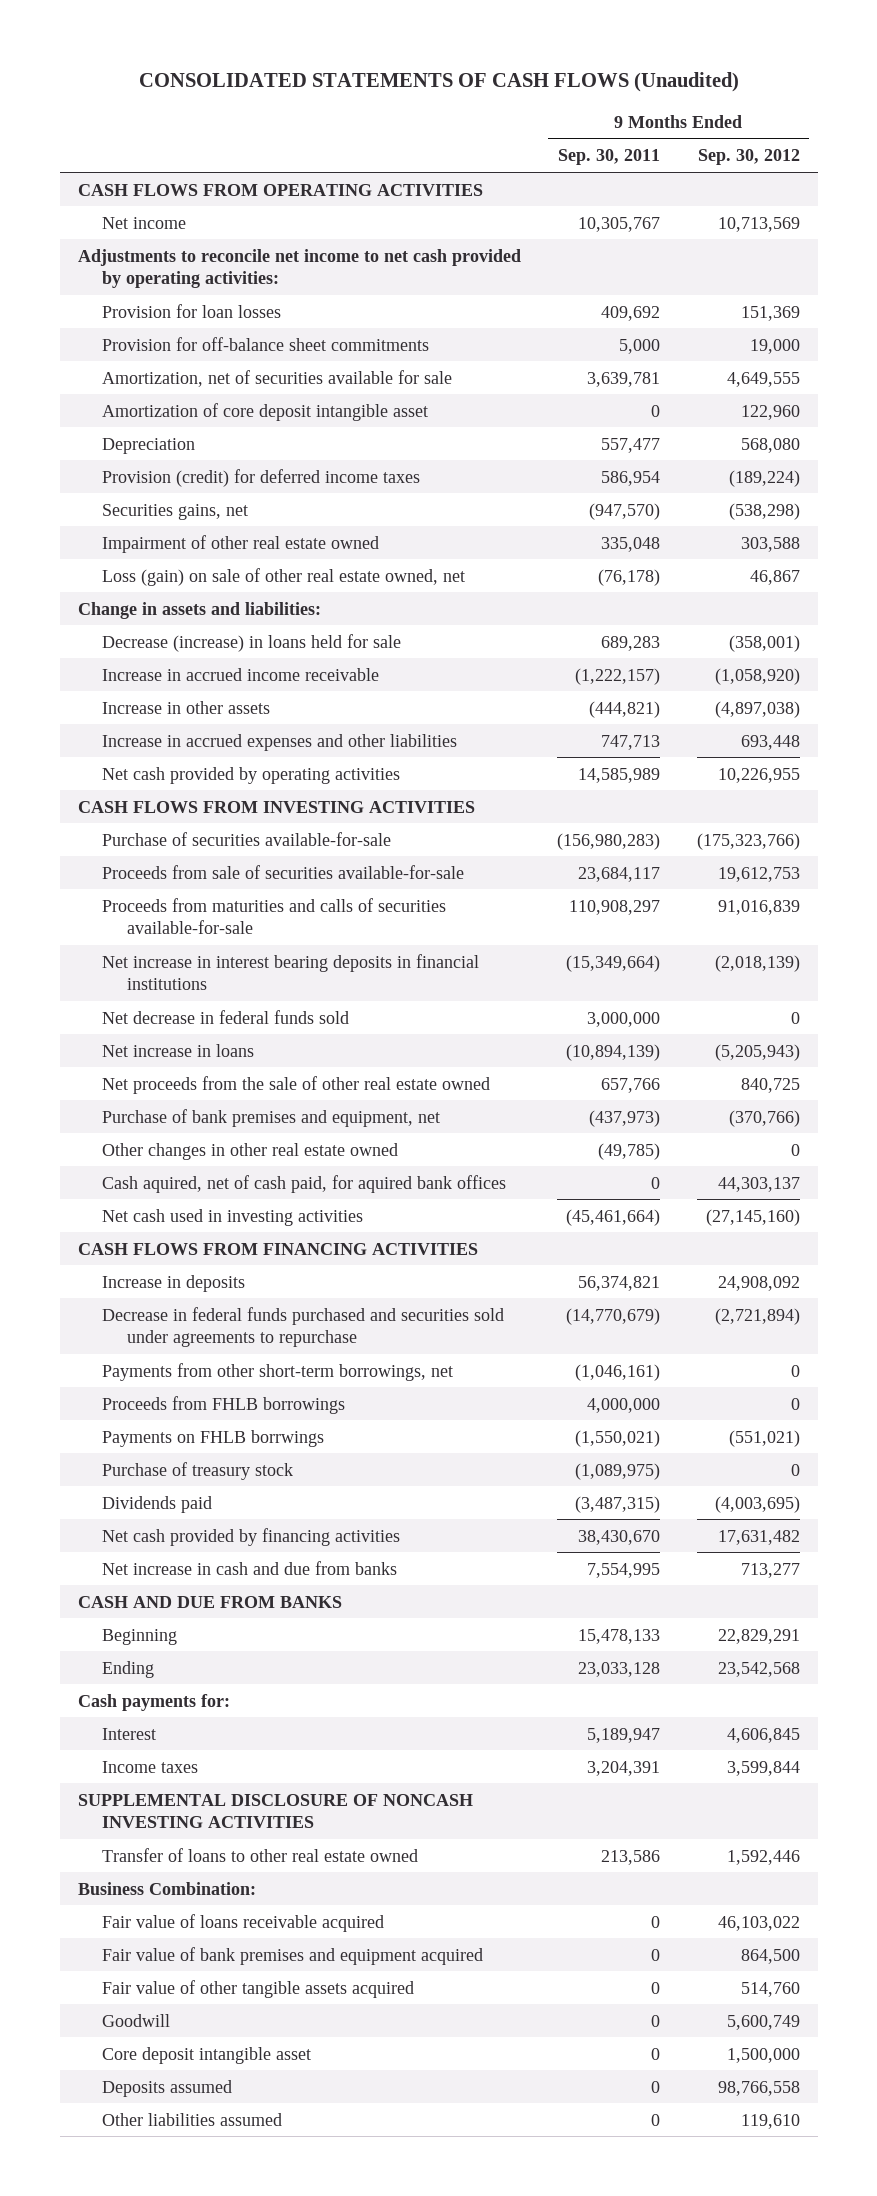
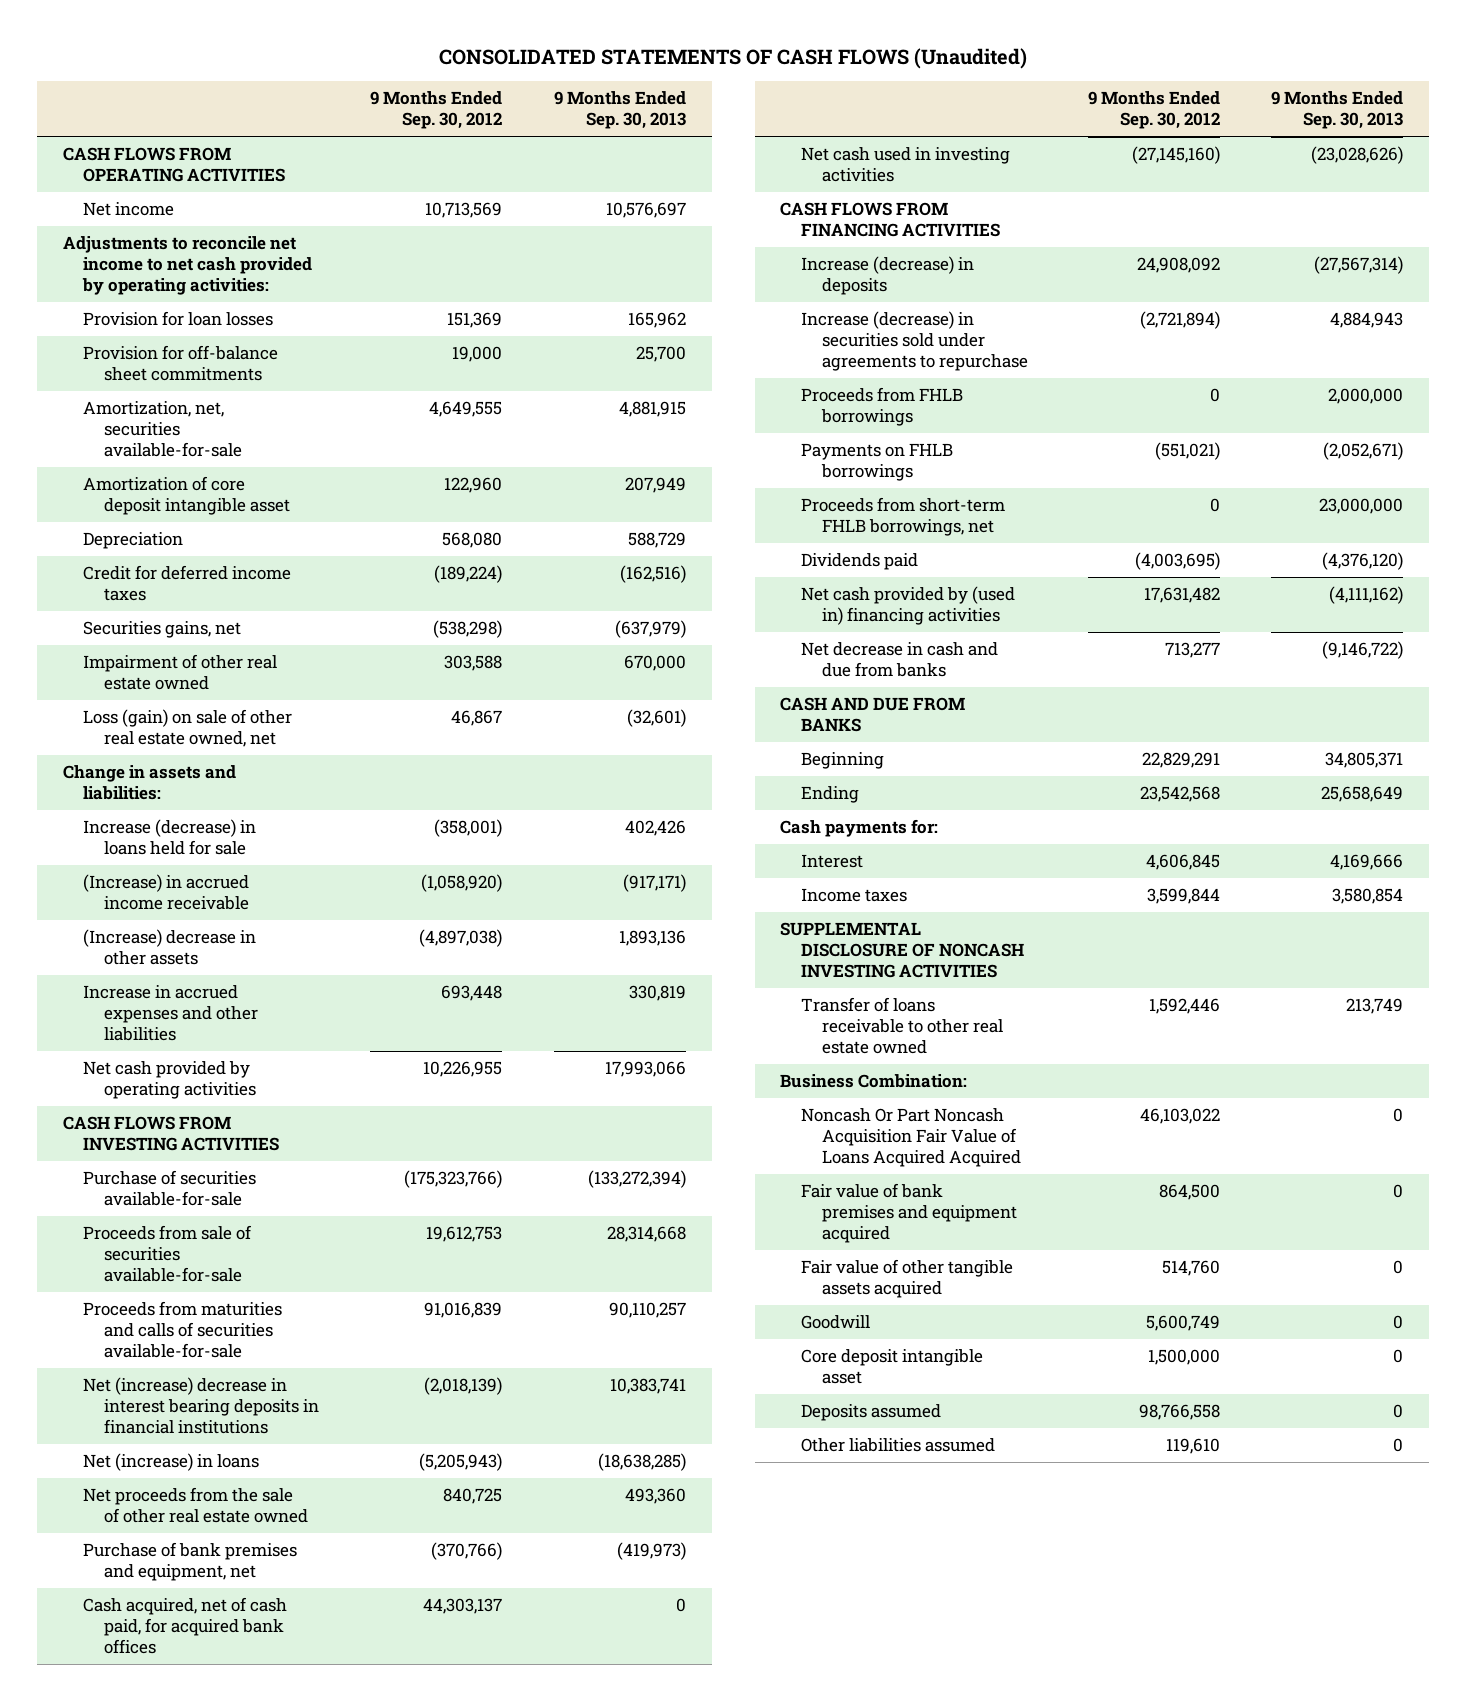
- | 9 Months Ended Sep. 30, 2011 | 9 Months Ended Sep. 30, 2012
+ | 9 Months Ended Sep. 30, 2012 | 9 Months Ended Sep. 30, 2013
- Amortization, net of securities available for sale | 3,639,781 | 4,649,555
+ Amortization, net, securities available-for-sale | 4,649,555 | 4,881,915
- Provision (credit) for deferred income taxes | 586,954 | (189,224)
+ Credit for deferred income taxes | (189,224) | (162,516)
- Decrease (increase) in loans held for sale | 689,283 | (358,001)
- Increase in accrued income receivable | (1,222,157) | (1,058,920)
- Increase in other assets | (444,821) | (4,897,038)
+ Increase (decrease) in loans held for sale | (358,001) | 402,426
+ (Increase) in accrued income receivable | (1,058,920) | (917,171)
+ (Increase) decrease in other assets | (4,897,038) | 1,893,136
- Net increase in interest bearing deposits in financial institutions | (15,349,664) | (2,018,139)
- Net decrease in federal funds sold | 3,000,000 | 0
- Net increase in loans | (10,894,139) | (5,205,943)
+ Net (increase) decrease in interest bearing deposits in financial institutions | (2,018,139) | 10,383,741
+ Net (increase) in loans | (5,205,943) | (18,638,285)
- Other changes in other real estate owned | (49,785) | 0
- Cash aquired, net of cash paid, for aquired bank offices | 0 | 44,303,137
+ Cash acquired, net of cash paid, for acquired bank offices | 44,303,137 | 0
- Increase in deposits | 56,374,821 | 24,908,092
- Decrease in federal funds purchased and securities sold under agreements to repurchase | (14,770,679) | (2,721,894)
- Payments from other short-term borrowings, net | (1,046,161) | 0
+ Increase (decrease) in deposits | 24,908,092 | (27,567,314)
+ Increase (decrease) in securities sold under agreements to repurchase | (2,721,894) | 4,884,943
- Payments on FHLB borrwings | (1,550,021) | (551,021)
- Purchase of treasury stock | (1,089,975) | 0
+ Payments on FHLB borrowings | (551,021) | (2,052,671)
+ Proceeds from short-term FHLB borrowings, net | 0 | 23,000,000
- Net cash provided by financing activities | 38,430,670 | 17,631,482
- Net increase in cash and due from banks | 7,554,995 | 713,277
+ Net cash provided by (used in) financing activities | 17,631,482 | (4,111,162)
+ Net decrease in cash and due from banks | 713,277 | (9,146,722)
- Transfer of loans to other real estate owned | 213,586 | 1,592,446
+ Transfer of loans receivable to other real estate owned | 1,592,446 | 213,749
- Fair value of loans receivable acquired | 0 | 46,103,022
+ Noncash Or Part Noncash Acquisition Fair Value of Loans Acquired Acquired | 46,103,022 | 0

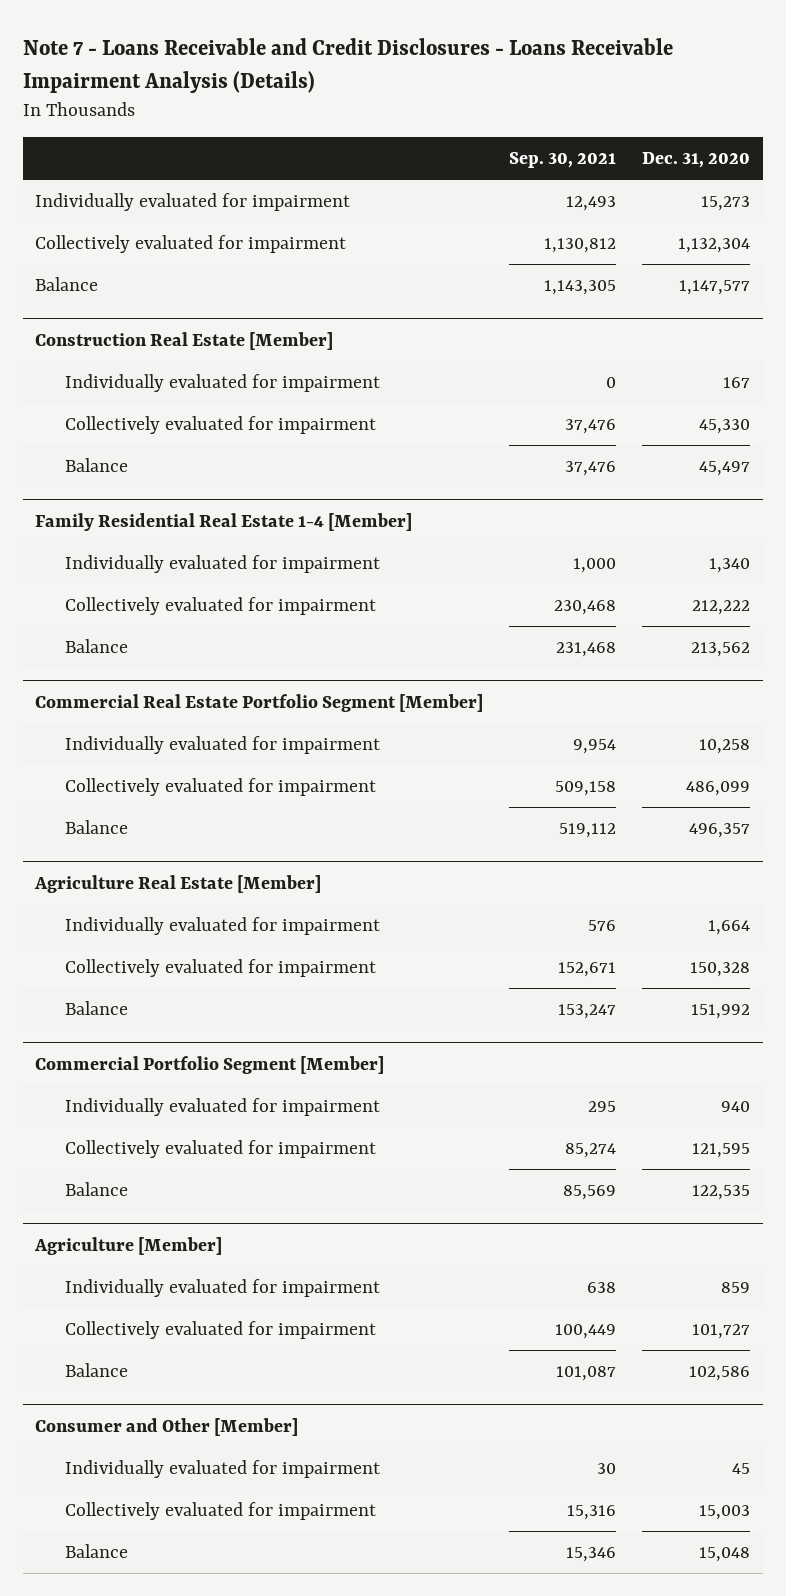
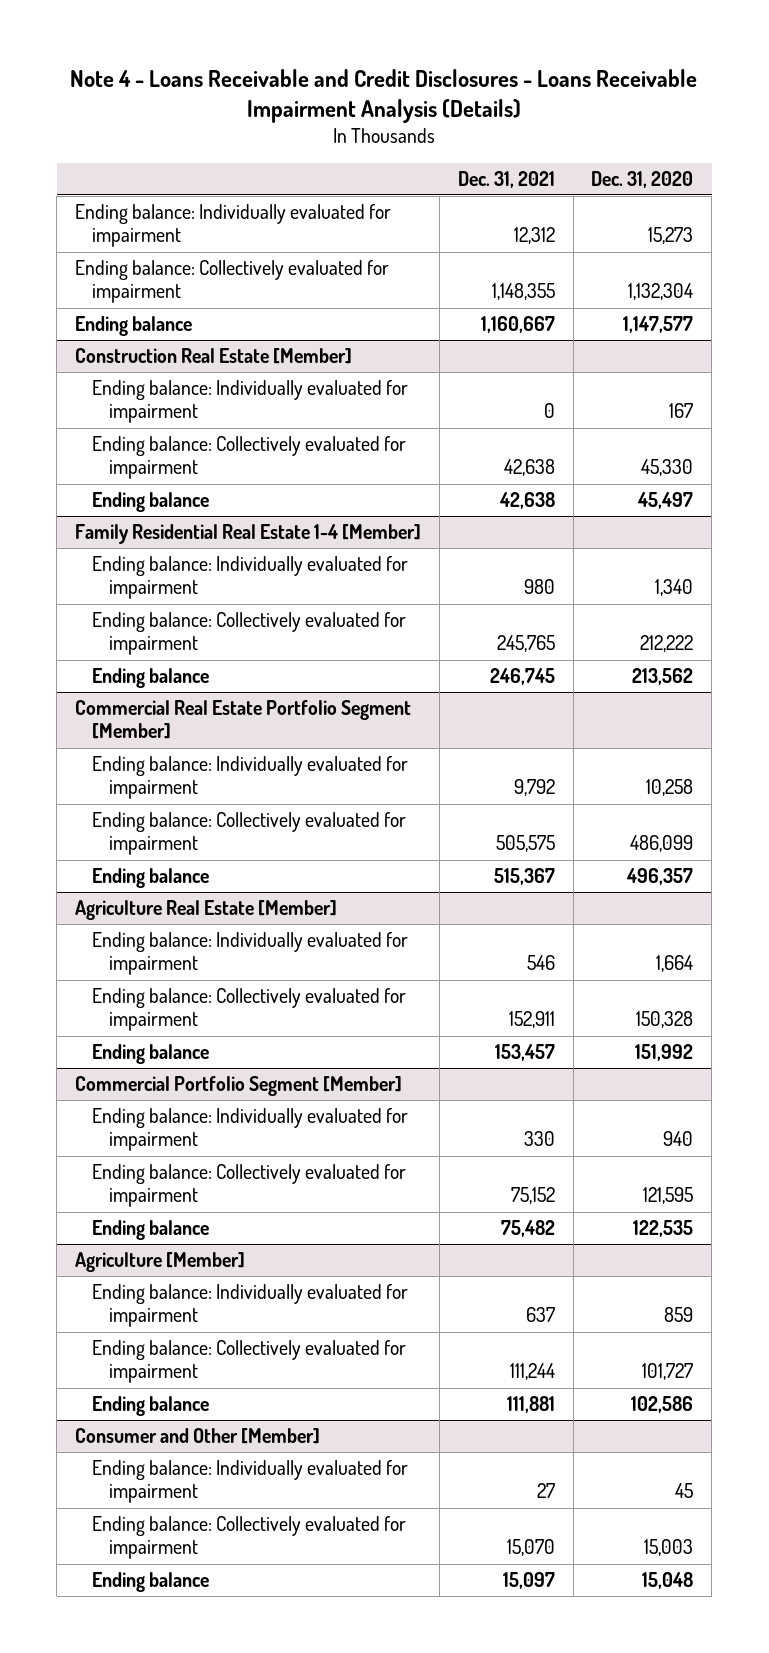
- Note 7 - Loans Receivable and Credit Disclosures - Loans Receivable Impairment Analysis (Details)
+ Note 4 - Loans Receivable and Credit Disclosures - Loans Receivable Impairment Analysis (Details)
- | Sep. 30, 2021 | Dec. 31, 2020
+ | Dec. 31, 2021 | Dec. 31, 2020
- Individually evaluated for impairment | 12,493 | 15,273
- Collectively evaluated for impairment | 1,130,812 | 1,132,304
- Balance | 1,143,305 | 1,147,577
+ Ending balance: Individually evaluated for impairment | 12,312 | 15,273
+ Ending balance: Collectively evaluated for impairment | 1,148,355 | 1,132,304
+ Ending balance | 1,160,667 | 1,147,577
@ Construction Real Estate [Member]
- Individually evaluated for impairment | 0 | 167
- Collectively evaluated for impairment | 37,476 | 45,330
- Balance | 37,476 | 45,497
+ Ending balance: Individually evaluated for impairment | 0 | 167
+ Ending balance: Collectively evaluated for impairment | 42,638 | 45,330
+ Ending balance | 42,638 | 45,497
@ Family Residential Real Estate 1-4 [Member]
- Individually evaluated for impairment | 1,000 | 1,340
- Collectively evaluated for impairment | 230,468 | 212,222
- Balance | 231,468 | 213,562
+ Ending balance: Individually evaluated for impairment | 980 | 1,340
+ Ending balance: Collectively evaluated for impairment | 245,765 | 212,222
+ Ending balance | 246,745 | 213,562
@ Commercial Real Estate Portfolio Segment [Member]
- Individually evaluated for impairment | 9,954 | 10,258
- Collectively evaluated for impairment | 509,158 | 486,099
- Balance | 519,112 | 496,357
+ Ending balance: Individually evaluated for impairment | 9,792 | 10,258
+ Ending balance: Collectively evaluated for impairment | 505,575 | 486,099
+ Ending balance | 515,367 | 496,357
@ Agriculture Real Estate [Member]
- Individually evaluated for impairment | 576 | 1,664
- Collectively evaluated for impairment | 152,671 | 150,328
- Balance | 153,247 | 151,992
+ Ending balance: Individually evaluated for impairment | 546 | 1,664
+ Ending balance: Collectively evaluated for impairment | 152,911 | 150,328
+ Ending balance | 153,457 | 151,992
@ Commercial Portfolio Segment [Member]
- Individually evaluated for impairment | 295 | 940
- Collectively evaluated for impairment | 85,274 | 121,595
- Balance | 85,569 | 122,535
+ Ending balance: Individually evaluated for impairment | 330 | 940
+ Ending balance: Collectively evaluated for impairment | 75,152 | 121,595
+ Ending balance | 75,482 | 122,535
@ Agriculture [Member]
- Individually evaluated for impairment | 638 | 859
- Collectively evaluated for impairment | 100,449 | 101,727
- Balance | 101,087 | 102,586
+ Ending balance: Individually evaluated for impairment | 637 | 859
+ Ending balance: Collectively evaluated for impairment | 111,244 | 101,727
+ Ending balance | 111,881 | 102,586
@ Consumer and Other [Member]
- Individually evaluated for impairment | 30 | 45
- Collectively evaluated for impairment | 15,316 | 15,003
- Balance | 15,346 | 15,048
+ Ending balance: Individually evaluated for impairment | 27 | 45
+ Ending balance: Collectively evaluated for impairment | 15,070 | 15,003
+ Ending balance | 15,097 | 15,048

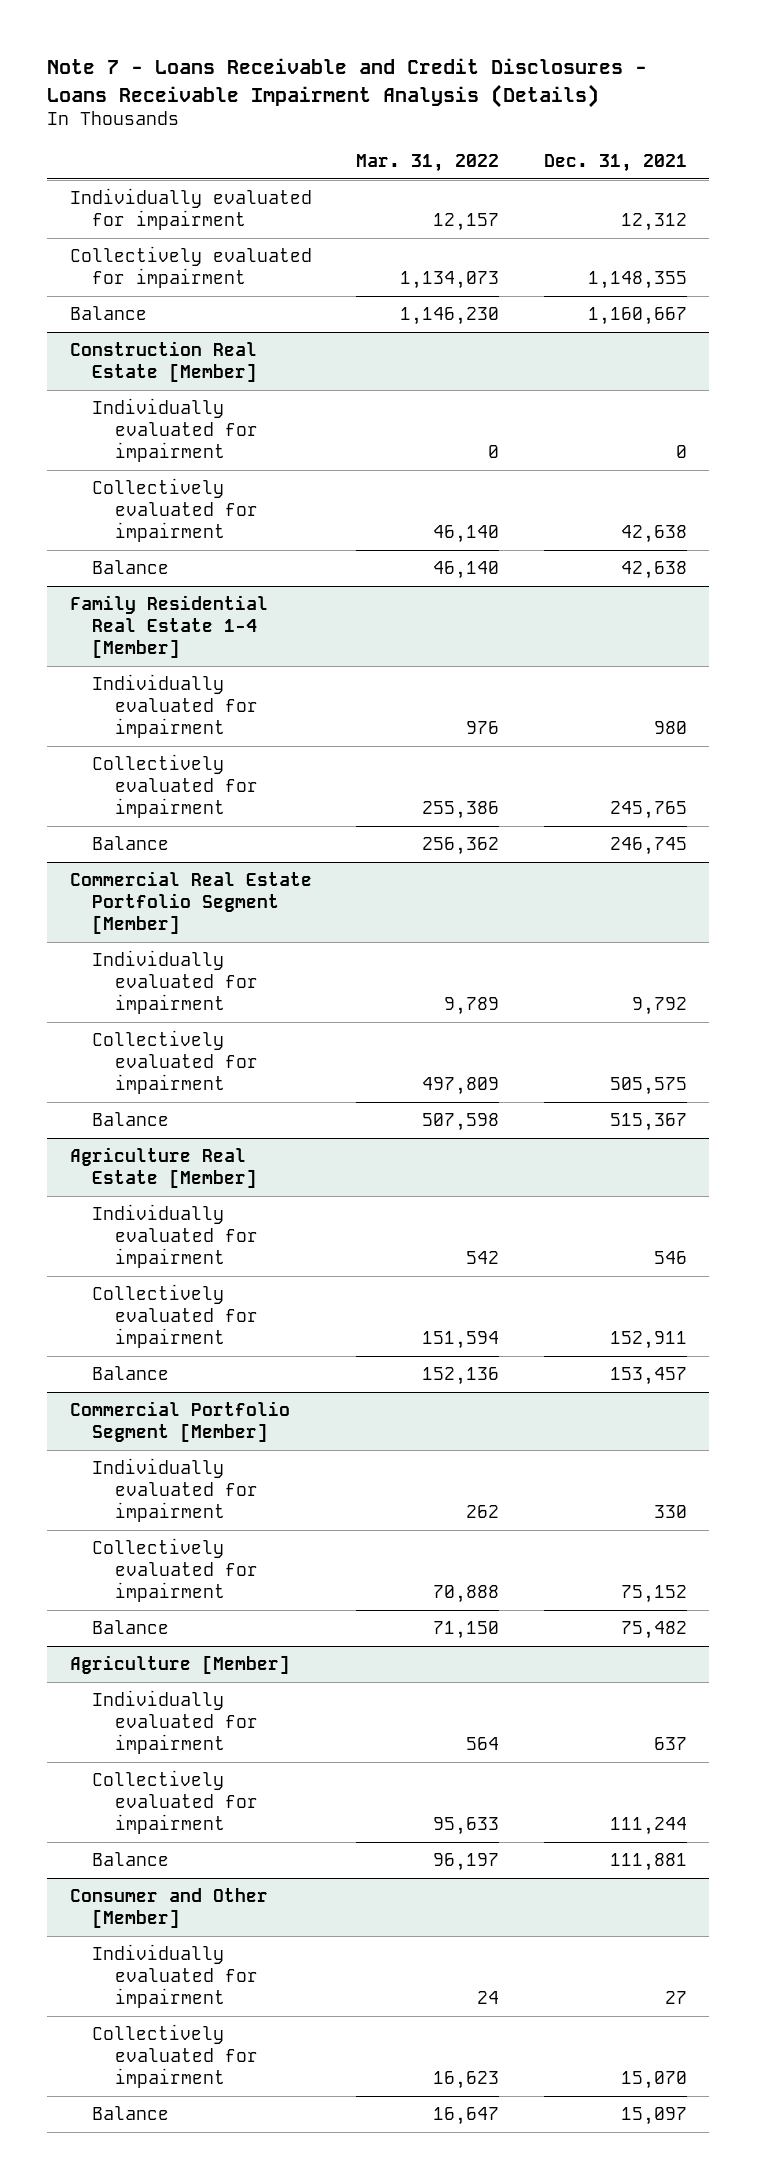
- Note 4 - Loans Receivable and Credit Disclosures - Loans Receivable Impairment Analysis (Details)
+ Note 7 - Loans Receivable and Credit Disclosures - Loans Receivable Impairment Analysis (Details)
- | Dec. 31, 2021 | Dec. 31, 2020
+ | Mar. 31, 2022 | Dec. 31, 2021
- Ending balance: Individually evaluated for impairment | 12,312 | 15,273
- Ending balance: Collectively evaluated for impairment | 1,148,355 | 1,132,304
- Ending balance | 1,160,667 | 1,147,577
+ Individually evaluated for impairment | 12,157 | 12,312
+ Collectively evaluated for impairment | 1,134,073 | 1,148,355
+ Balance | 1,146,230 | 1,160,667
@ Construction Real Estate [Member]
- Ending balance: Individually evaluated for impairment | 0 | 167
- Ending balance: Collectively evaluated for impairment | 42,638 | 45,330
- Ending balance | 42,638 | 45,497
+ Individually evaluated for impairment | 0 | 0
+ Collectively evaluated for impairment | 46,140 | 42,638
+ Balance | 46,140 | 42,638
@ Family Residential Real Estate 1-4 [Member]
- Ending balance: Individually evaluated for impairment | 980 | 1,340
- Ending balance: Collectively evaluated for impairment | 245,765 | 212,222
- Ending balance | 246,745 | 213,562
+ Individually evaluated for impairment | 976 | 980
+ Collectively evaluated for impairment | 255,386 | 245,765
+ Balance | 256,362 | 246,745
@ Commercial Real Estate Portfolio Segment [Member]
- Ending balance: Individually evaluated for impairment | 9,792 | 10,258
- Ending balance: Collectively evaluated for impairment | 505,575 | 486,099
- Ending balance | 515,367 | 496,357
+ Individually evaluated for impairment | 9,789 | 9,792
+ Collectively evaluated for impairment | 497,809 | 505,575
+ Balance | 507,598 | 515,367
@ Agriculture Real Estate [Member]
- Ending balance: Individually evaluated for impairment | 546 | 1,664
- Ending balance: Collectively evaluated for impairment | 152,911 | 150,328
- Ending balance | 153,457 | 151,992
+ Individually evaluated for impairment | 542 | 546
+ Collectively evaluated for impairment | 151,594 | 152,911
+ Balance | 152,136 | 153,457
@ Commercial Portfolio Segment [Member]
- Ending balance: Individually evaluated for impairment | 330 | 940
- Ending balance: Collectively evaluated for impairment | 75,152 | 121,595
- Ending balance | 75,482 | 122,535
+ Individually evaluated for impairment | 262 | 330
+ Collectively evaluated for impairment | 70,888 | 75,152
+ Balance | 71,150 | 75,482
@ Agriculture [Member]
- Ending balance: Individually evaluated for impairment | 637 | 859
- Ending balance: Collectively evaluated for impairment | 111,244 | 101,727
- Ending balance | 111,881 | 102,586
+ Individually evaluated for impairment | 564 | 637
+ Collectively evaluated for impairment | 95,633 | 111,244
+ Balance | 96,197 | 111,881
@ Consumer and Other [Member]
- Ending balance: Individually evaluated for impairment | 27 | 45
- Ending balance: Collectively evaluated for impairment | 15,070 | 15,003
- Ending balance | 15,097 | 15,048
+ Individually evaluated for impairment | 24 | 27
+ Collectively evaluated for impairment | 16,623 | 15,070
+ Balance | 16,647 | 15,097

